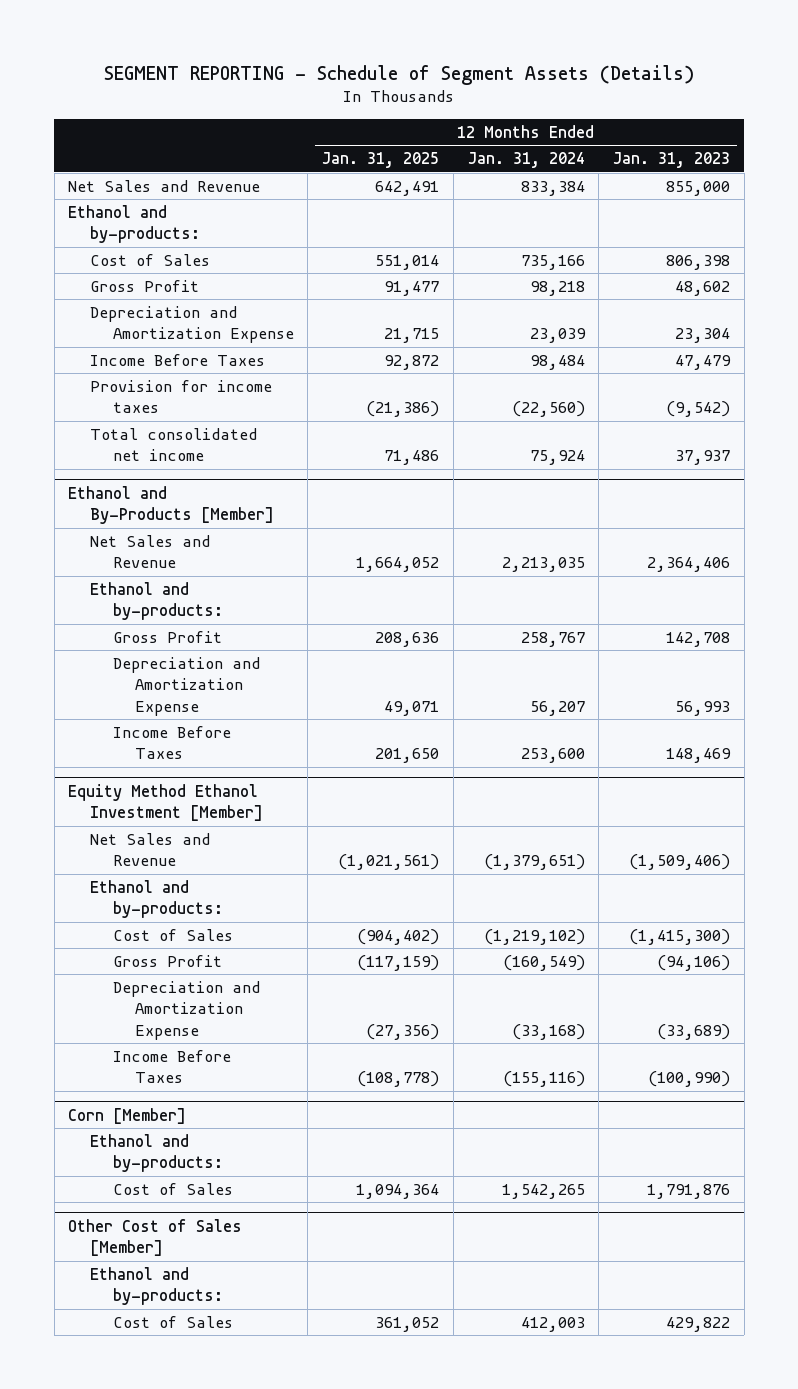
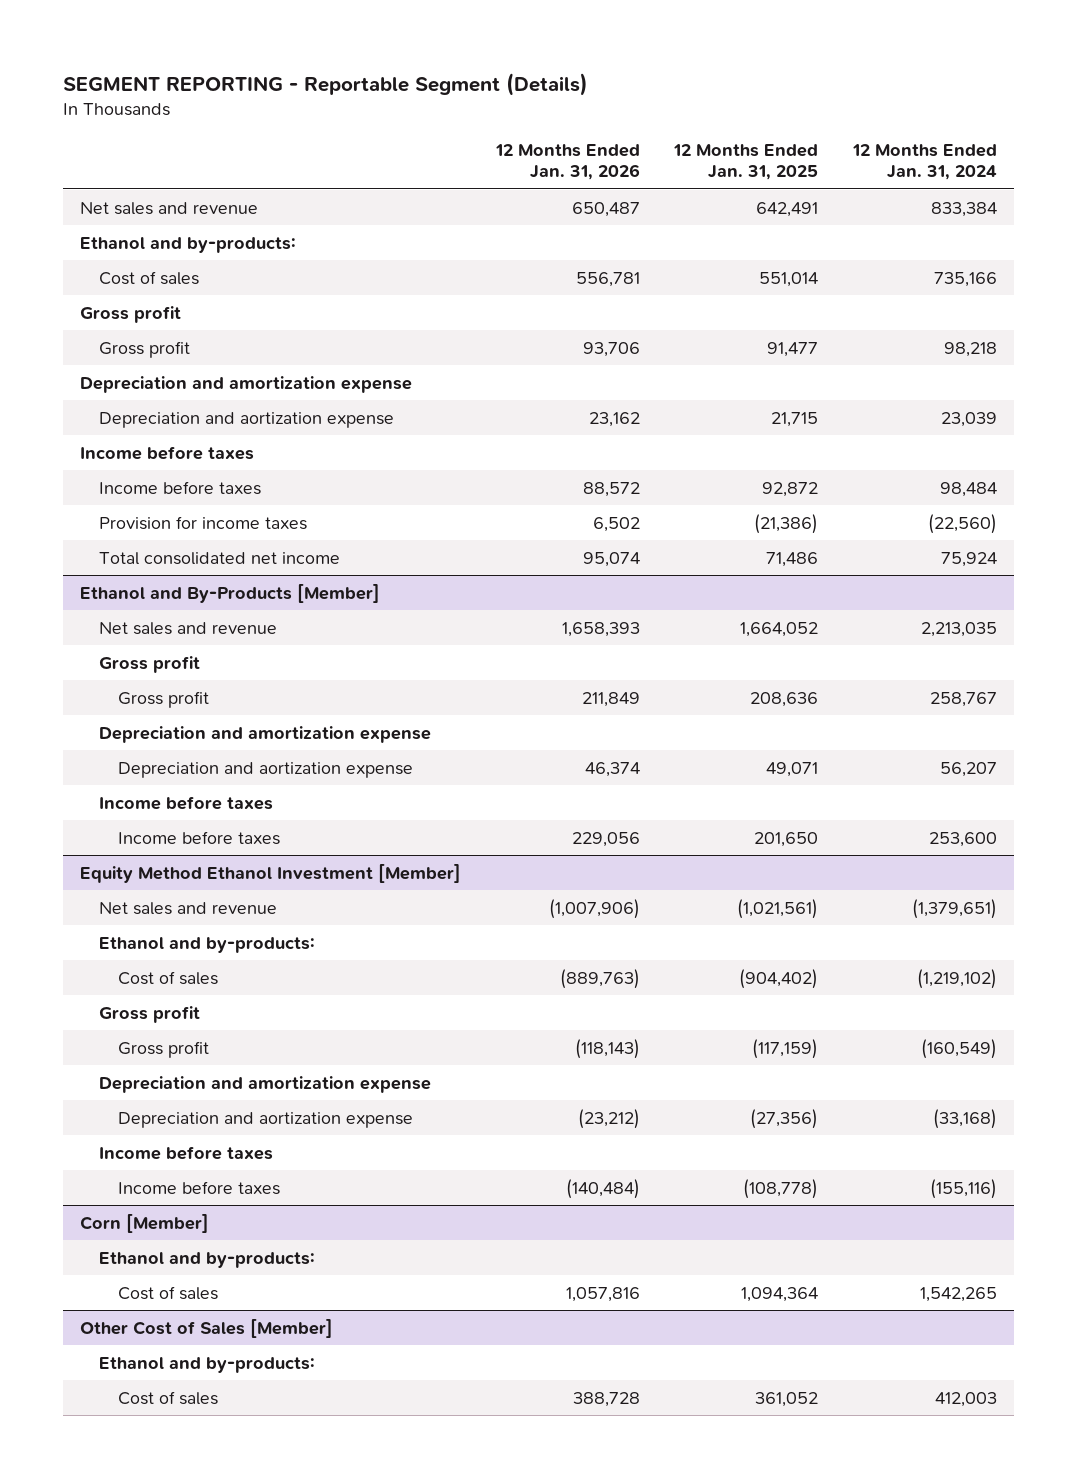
- SEGMENT REPORTING - Schedule of Segment Assets (Details)
+ SEGMENT REPORTING - Reportable Segment (Details)
- | 12 Months Ended Jan. 31, 2025 | 12 Months Ended Jan. 31, 2024 | 12 Months Ended Jan. 31, 2023
+ | 12 Months Ended Jan. 31, 2026 | 12 Months Ended Jan. 31, 2025 | 12 Months Ended Jan. 31, 2024
- Net Sales and Revenue | 642,491 | 833,384 | 855,000
+ Net sales and revenue | 650,487 | 642,491 | 833,384
- Cost of Sales | 551,014 | 735,166 | 806,398
- Gross Profit | 91,477 | 98,218 | 48,602
- Depreciation and Amortization Expense | 21,715 | 23,039 | 23,304
- Income Before Taxes | 92,872 | 98,484 | 47,479
+ Cost of sales | 556,781 | 551,014 | 735,166
+ Gross profit
+ Gross profit | 93,706 | 91,477 | 98,218
+ Depreciation and amortization expense
+ Depreciation and aortization expense | 23,162 | 21,715 | 23,039
+ Income before taxes
+ Income before taxes | 88,572 | 92,872 | 98,484
@ Ethanol and By-Products [Member]
- Net Sales and Revenue | 1,664,052 | 2,213,035 | 2,364,406
- Ethanol and by-products:
- Gross Profit | 208,636 | 258,767 | 142,708
- Depreciation and Amortization Expense | 49,071 | 56,207 | 56,993
- Income Before Taxes | 201,650 | 253,600 | 148,469
+ Net sales and revenue | 1,658,393 | 1,664,052 | 2,213,035
+ Gross profit
+ Gross profit | 211,849 | 208,636 | 258,767
+ Depreciation and amortization expense
+ Depreciation and aortization expense | 46,374 | 49,071 | 56,207
+ Income before taxes
+ Income before taxes | 229,056 | 201,650 | 253,600
@ Equity Method Ethanol Investment [Member]
- Net Sales and Revenue | (1,021,561) | (1,379,651) | (1,509,406)
+ Net sales and revenue | (1,007,906) | (1,021,561) | (1,379,651)
- Cost of Sales | (904,402) | (1,219,102) | (1,415,300)
- Gross Profit | (117,159) | (160,549) | (94,106)
- Depreciation and Amortization Expense | (27,356) | (33,168) | (33,689)
- Income Before Taxes | (108,778) | (155,116) | (100,990)
+ Cost of sales | (889,763) | (904,402) | (1,219,102)
+ Gross profit
+ Gross profit | (118,143) | (117,159) | (160,549)
+ Depreciation and amortization expense
+ Depreciation and aortization expense | (23,212) | (27,356) | (33,168)
+ Income before taxes
+ Income before taxes | (140,484) | (108,778) | (155,116)
@ Corn [Member]
- Cost of Sales | 1,094,364 | 1,542,265 | 1,791,876
+ Cost of sales | 1,057,816 | 1,094,364 | 1,542,265
@ Other Cost of Sales [Member]
- Cost of Sales | 361,052 | 412,003 | 429,822
+ Cost of sales | 388,728 | 361,052 | 412,003

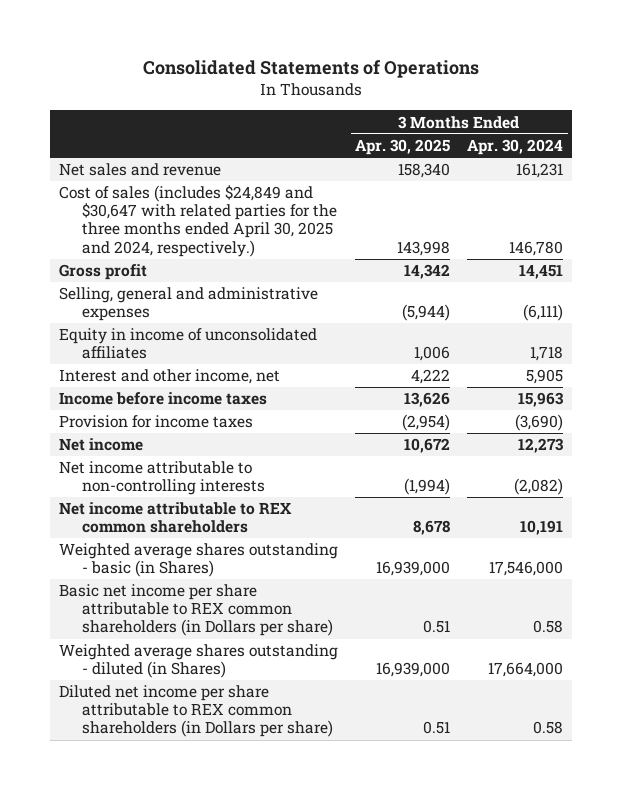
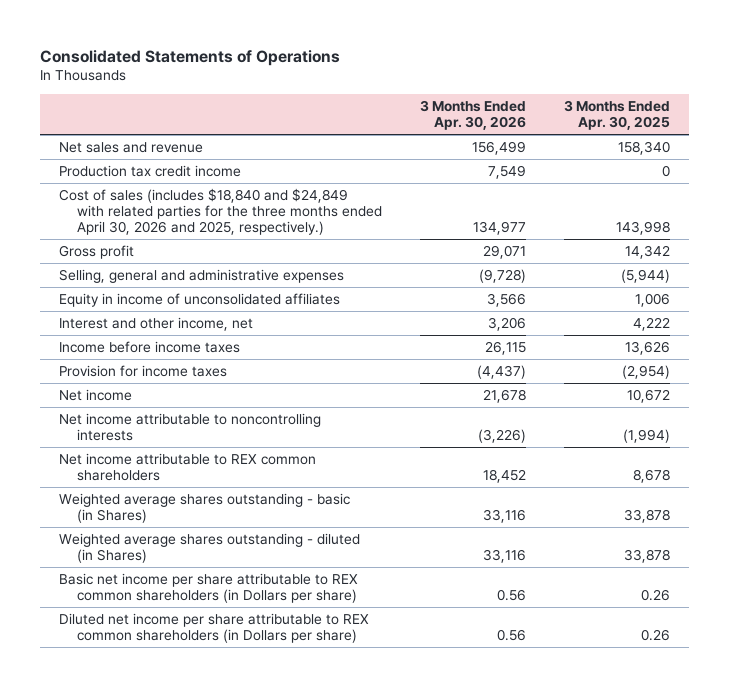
- | 3 Months Ended Apr. 30, 2025 | 3 Months Ended Apr. 30, 2024
+ | 3 Months Ended Apr. 30, 2026 | 3 Months Ended Apr. 30, 2025
- Cost of sales (includes $24,849 and $30,647 with related parties for the three months ended April 30, 2025 and 2024, respectively.) | 143,998 | 146,780
+ Production tax credit income | 7,549 | 0
+ Cost of sales (includes $18,840 and $24,849 with related parties for the three months ended April 30, 2026 and 2025, respectively.) | 134,977 | 143,998
- Net income attributable to non-controlling interests | (1,994) | (2,082)
+ Net income attributable to noncontrolling interests | (3,226) | (1,994)
- Weighted average shares outstanding - basic (in Shares) | 16,939,000 | 17,546,000
- Basic net income per share attributable to REX common shareholders (in Dollars per share) | 0.51 | 0.58
- Weighted average shares outstanding - diluted (in Shares) | 16,939,000 | 17,664,000
- Diluted net income per share attributable to REX common shareholders (in Dollars per share) | 0.51 | 0.58
+ Weighted average shares outstanding - basic (in Shares) | 33,116 | 33,878
+ Weighted average shares outstanding - diluted (in Shares) | 33,116 | 33,878
+ Basic net income per share attributable to REX common shareholders (in Dollars per share) | 0.56 | 0.26
+ Diluted net income per share attributable to REX common shareholders (in Dollars per share) | 0.56 | 0.26

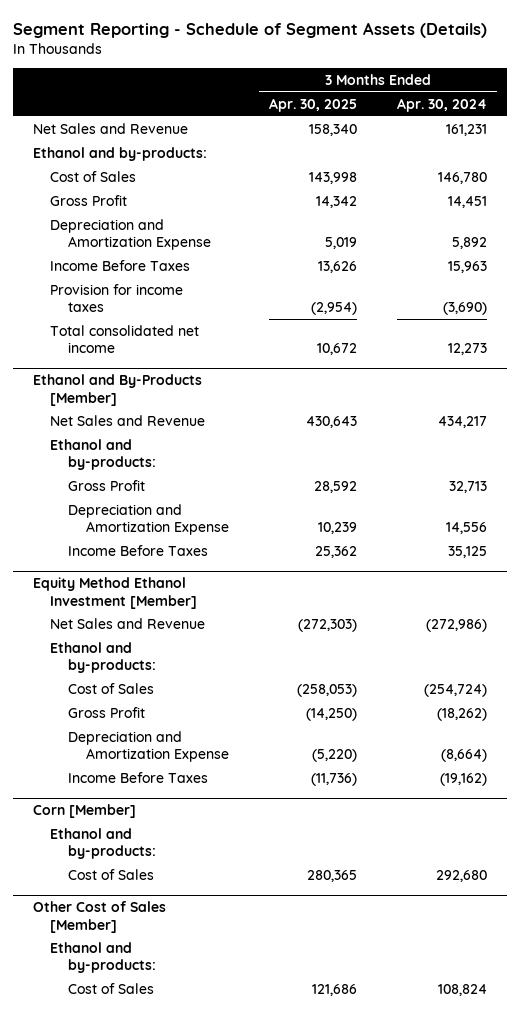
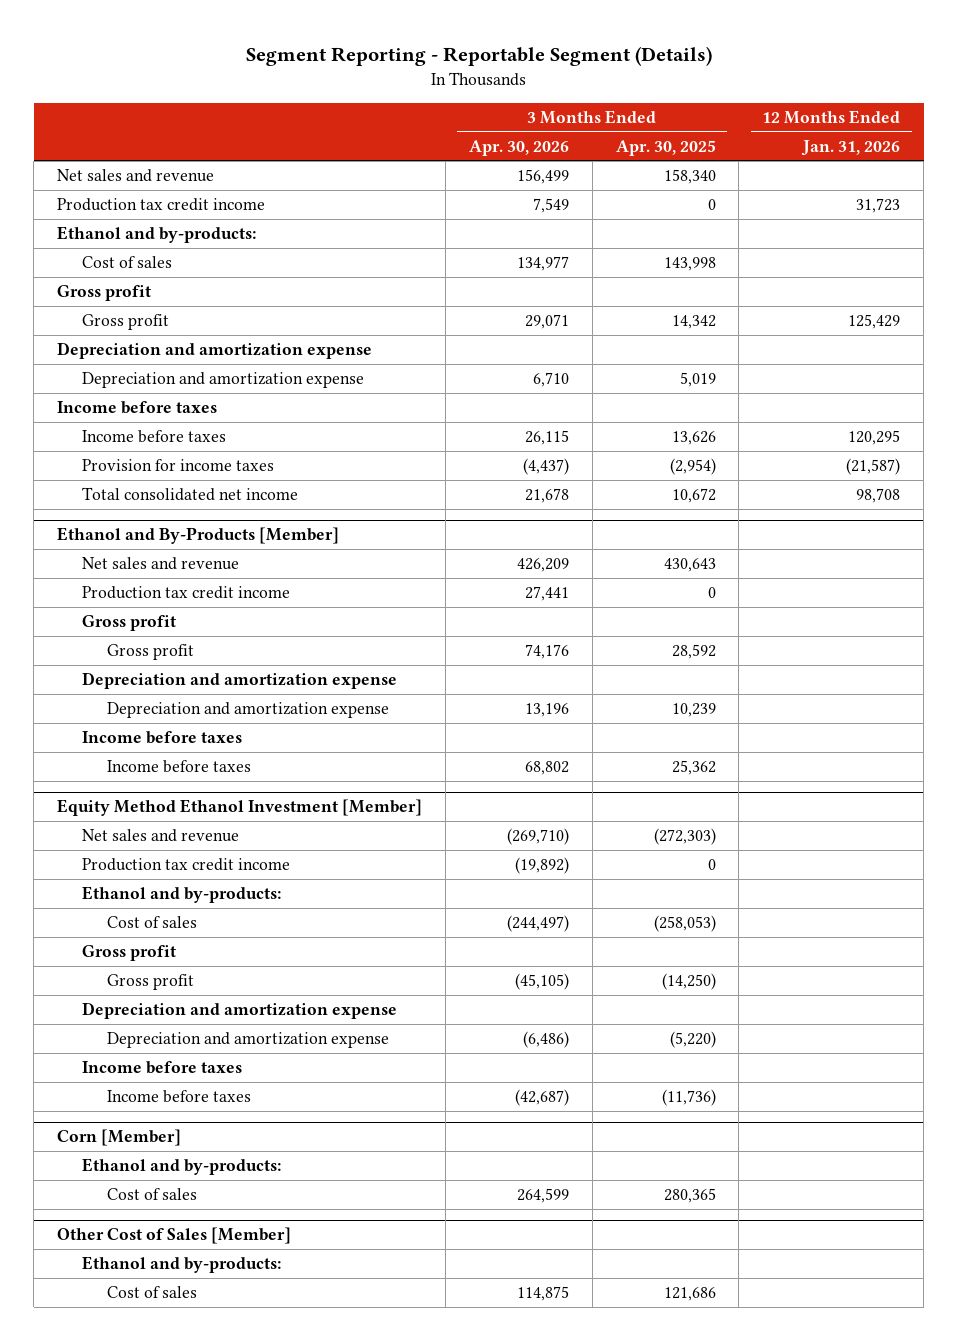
- Segment Reporting - Schedule of Segment Assets (Details)
+ Segment Reporting - Reportable Segment (Details)
- | 3 Months Ended Apr. 30, 2025 | 3 Months Ended Apr. 30, 2024
+ | 3 Months Ended Apr. 30, 2026 | 3 Months Ended Apr. 30, 2025 | 12 Months Ended Jan. 31, 2026
- Net Sales and Revenue | 158,340 | 161,231
+ Net sales and revenue | 156,499 | 158,340 |
+ Production tax credit income | 7,549 | 0 | 31,723
- Cost of Sales | 143,998 | 146,780
- Gross Profit | 14,342 | 14,451
- Depreciation and Amortization Expense | 5,019 | 5,892
- Income Before Taxes | 13,626 | 15,963
+ Cost of sales | 134,977 | 143,998 |
+ Gross profit
+ Gross profit | 29,071 | 14,342 | 125,429
+ Depreciation and amortization expense
+ Depreciation and amortization expense | 6,710 | 5,019 |
+ Income before taxes
+ Income before taxes | 26,115 | 13,626 | 120,295
@ Ethanol and By-Products [Member]
- Net Sales and Revenue | 430,643 | 434,217
- Ethanol and by-products:
- Gross Profit | 28,592 | 32,713
- Depreciation and Amortization Expense | 10,239 | 14,556
- Income Before Taxes | 25,362 | 35,125
+ Net sales and revenue | 426,209 | 430,643 |
+ Production tax credit income | 27,441 | 0 |
+ Gross profit
+ Gross profit | 74,176 | 28,592 |
+ Depreciation and amortization expense
+ Depreciation and amortization expense | 13,196 | 10,239 |
+ Income before taxes
+ Income before taxes | 68,802 | 25,362 |
@ Equity Method Ethanol Investment [Member]
- Net Sales and Revenue | (272,303) | (272,986)
+ Net sales and revenue | (269,710) | (272,303) |
+ Production tax credit income | (19,892) | 0 |
- Cost of Sales | (258,053) | (254,724)
- Gross Profit | (14,250) | (18,262)
- Depreciation and Amortization Expense | (5,220) | (8,664)
- Income Before Taxes | (11,736) | (19,162)
+ Cost of sales | (244,497) | (258,053) |
+ Gross profit
+ Gross profit | (45,105) | (14,250) |
+ Depreciation and amortization expense
+ Depreciation and amortization expense | (6,486) | (5,220) |
+ Income before taxes
+ Income before taxes | (42,687) | (11,736) |
@ Corn [Member]
- Cost of Sales | 280,365 | 292,680
+ Cost of sales | 264,599 | 280,365 |
@ Other Cost of Sales [Member]
- Cost of Sales | 121,686 | 108,824
+ Cost of sales | 114,875 | 121,686 |

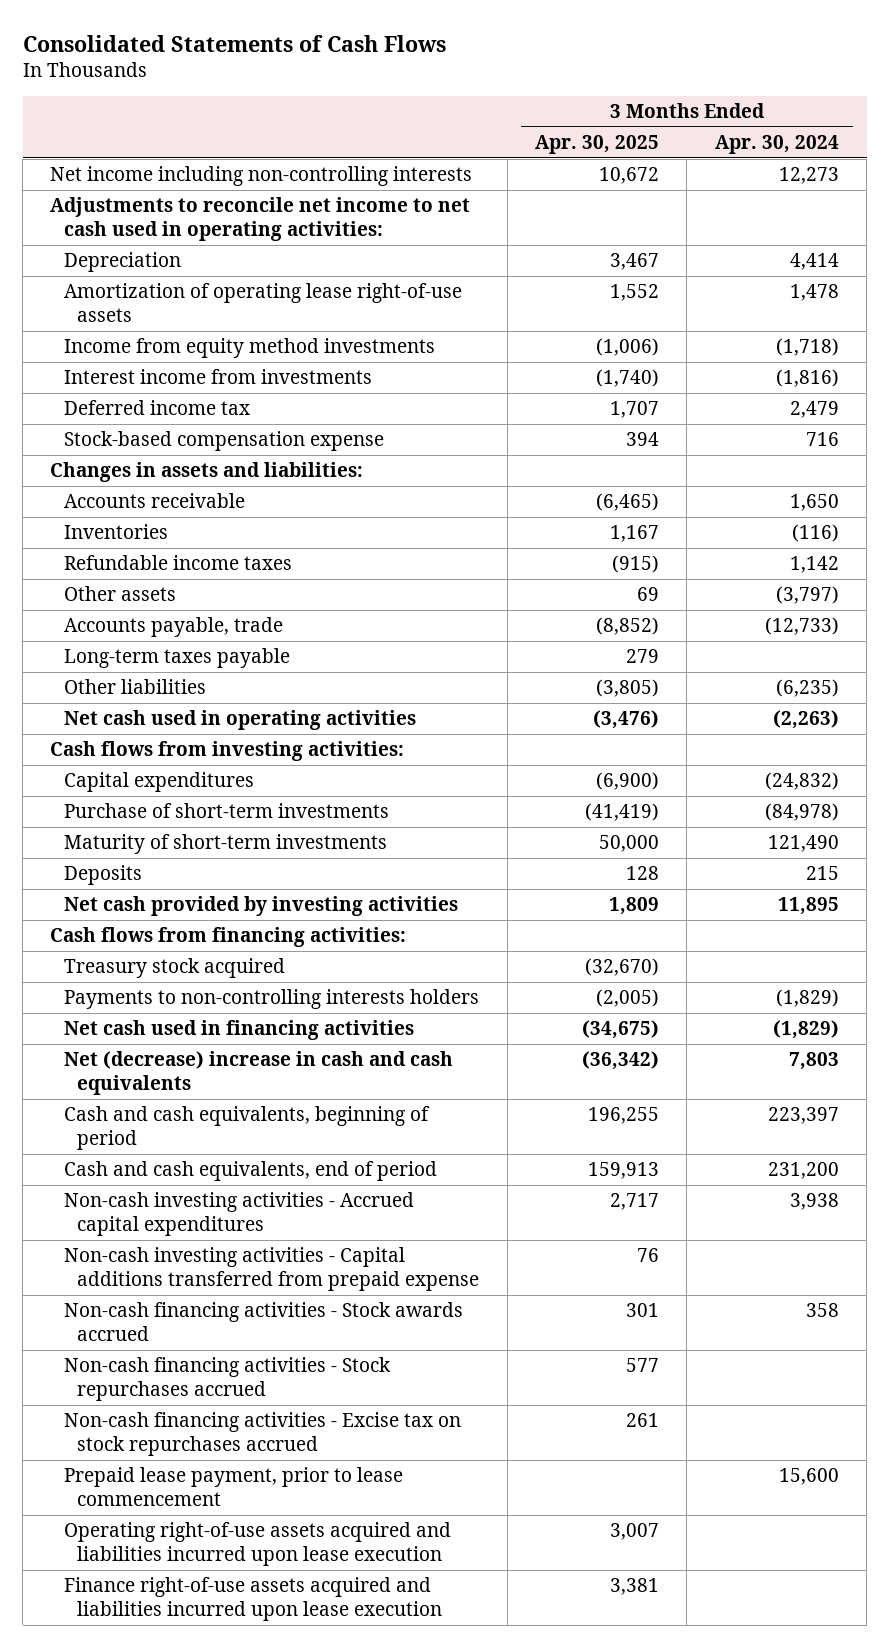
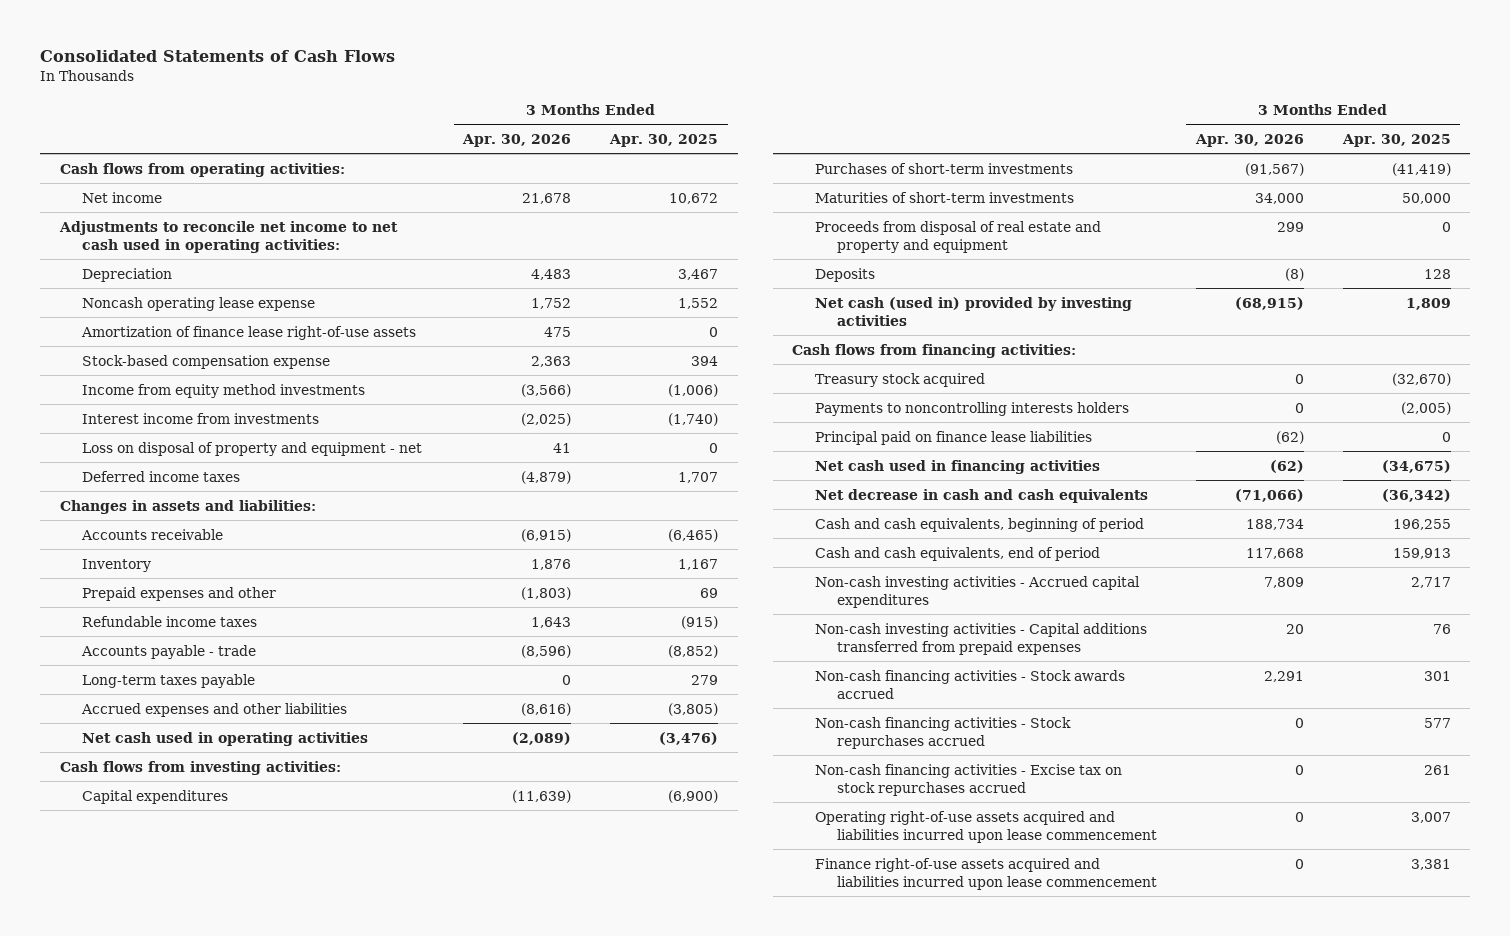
- | 3 Months Ended Apr. 30, 2025 | 3 Months Ended Apr. 30, 2024
+ | 3 Months Ended Apr. 30, 2026 | 3 Months Ended Apr. 30, 2025
- Net income including non-controlling interests | 10,672 | 12,273
+ Cash flows from operating activities:
+ Net income | 21,678 | 10,672
- Amortization of operating lease right-of-use assets | 1,552 | 1,478
+ Noncash operating lease expense | 1,752 | 1,552
+ Amortization of finance lease right-of-use assets | 475 | 0
moved up: Stock-based compensation expense | 2,363 | 394
- Deferred income tax | 1,707 | 2,479
+ Loss on disposal of property and equipment - net | 41 | 0
+ Deferred income taxes | (4,879) | 1,707
- Inventories | 1,167 | (116)
+ Inventory | 1,876 | 1,167
+ Prepaid expenses and other | (1,803) | 69
- Other assets | 69 | (3,797)
- Accounts payable, trade | (8,852) | (12,733)
+ Accounts payable - trade | (8,596) | (8,852)
- Other liabilities | (3,805) | (6,235)
+ Accrued expenses and other liabilities | (8,616) | (3,805)
- Purchase of short-term investments | (41,419) | (84,978)
- Maturity of short-term investments | 50,000 | 121,490
+ Purchases of short-term investments | (91,567) | (41,419)
+ Maturities of short-term investments | 34,000 | 50,000
+ Proceeds from disposal of real estate and property and equipment | 299 | 0
- Net cash provided by investing activities | 1,809 | 11,895
+ Net cash (used in) provided by investing activities | (68,915) | 1,809
- Payments to non-controlling interests holders | (2,005) | (1,829)
+ Payments to noncontrolling interests holders | 0 | (2,005)
+ Principal paid on finance lease liabilities | (62) | 0
- Net (decrease) increase in cash and cash equivalents | (36,342) | 7,803
+ Net decrease in cash and cash equivalents | (71,066) | (36,342)
- Non-cash investing activities - Capital additions transferred from prepaid expense | 76 |
+ Non-cash investing activities - Capital additions transferred from prepaid expenses | 20 | 76
- Prepaid lease payment, prior to lease commencement | | 15,600
- Operating right-of-use assets acquired and liabilities incurred upon lease execution | 3,007 |
- Finance right-of-use assets acquired and liabilities incurred upon lease execution | 3,381 |
+ Operating right-of-use assets acquired and liabilities incurred upon lease commencement | 0 | 3,007
+ Finance right-of-use assets acquired and liabilities incurred upon lease commencement | 0 | 3,381

